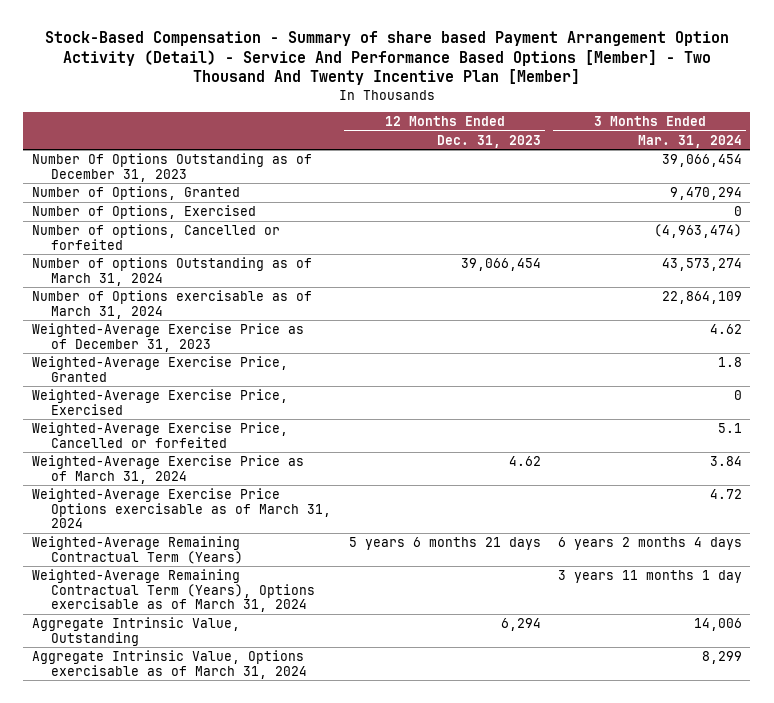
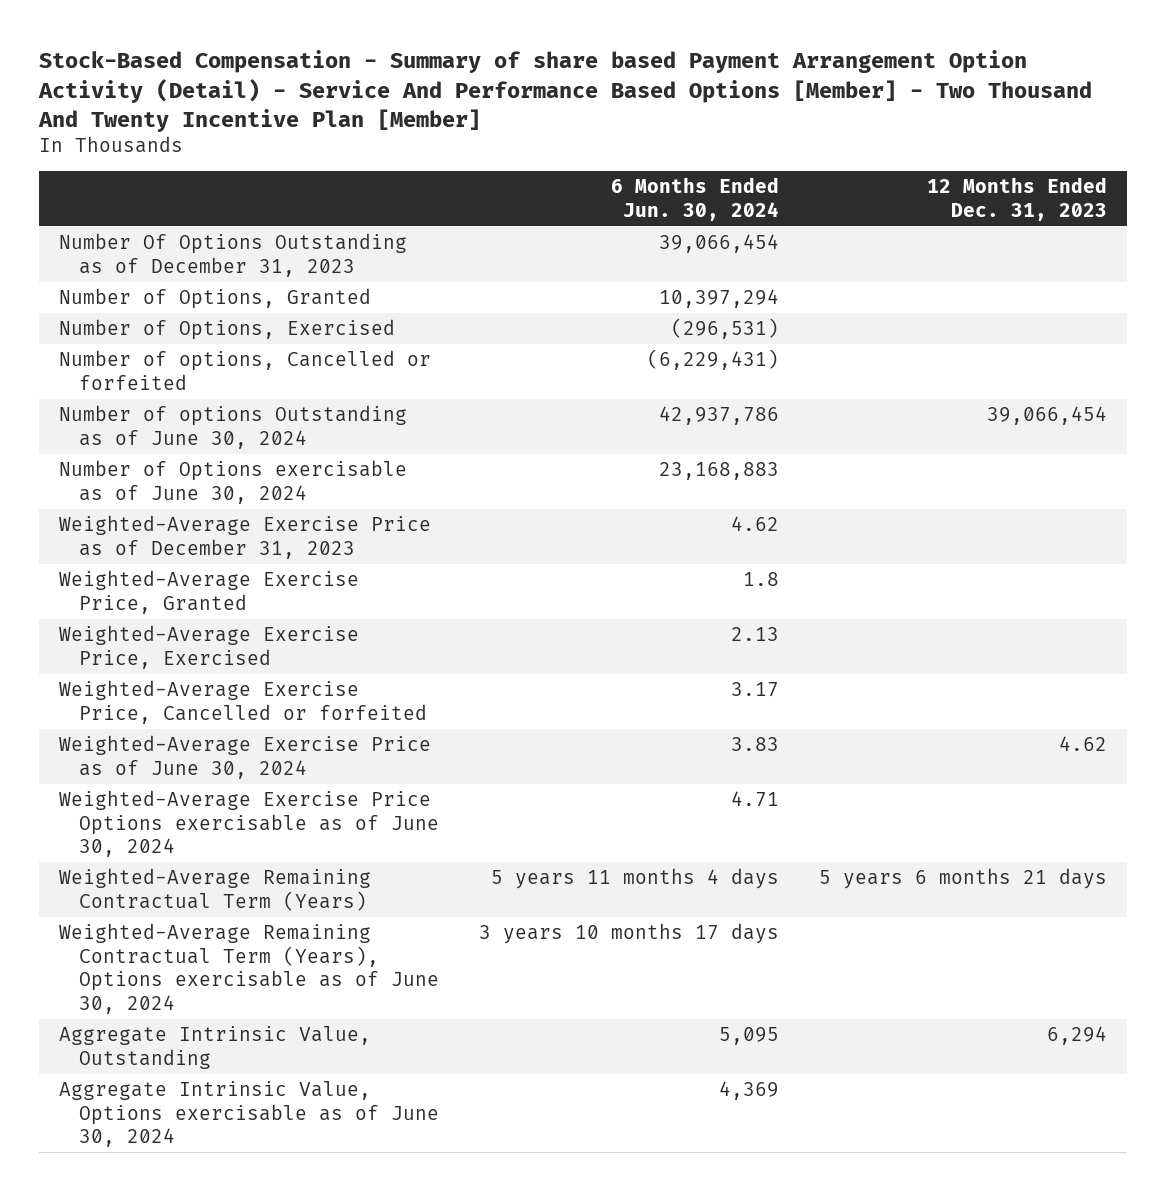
- | 12 Months Ended Dec. 31, 2023 | 3 Months Ended Mar. 31, 2024
+ | 6 Months Ended Jun. 30, 2024 | 12 Months Ended Dec. 31, 2023
- Number of options Outstanding as of March 31, 2024 | 39,066,454 | 43,573,274
- Number of Options exercisable as of March 31, 2024 | | 22,864,109
+ Number of options Outstanding as of June 30, 2024 | 42,937,786 | 39,066,454
+ Number of Options exercisable as of June 30, 2024 | 23,168,883 |
- Weighted-Average Exercise Price as of March 31, 2024 | 4.62 | 3.84
- Weighted-Average Exercise Price Options exercisable as of March 31, 2024 | | 4.72
+ Weighted-Average Exercise Price as of June 30, 2024 | 3.83 | 4.62
+ Weighted-Average Exercise Price Options exercisable as of June 30, 2024 | 4.71 |
- Weighted-Average Remaining Contractual Term (Years), Options exercisable as of March 31, 2024 | | 3 years 11 months 1 day
+ Weighted-Average Remaining Contractual Term (Years), Options exercisable as of June 30, 2024 | 3 years 10 months 17 days |
- Aggregate Intrinsic Value, Options exercisable as of March 31, 2024 | | 8,299
+ Aggregate Intrinsic Value, Options exercisable as of June 30, 2024 | 4,369 |

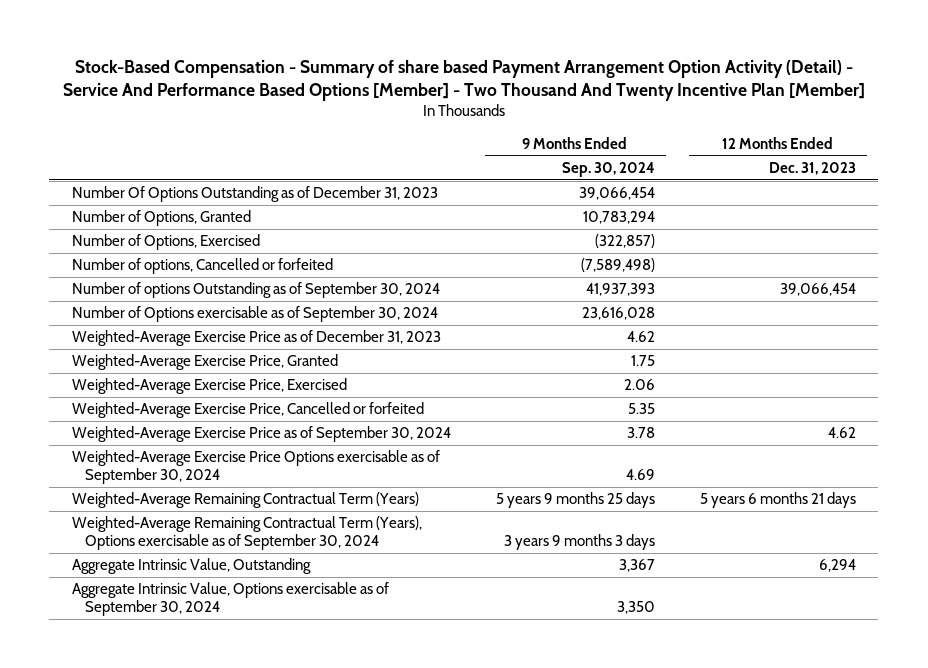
- | 6 Months Ended Jun. 30, 2024 | 12 Months Ended Dec. 31, 2023
+ | 9 Months Ended Sep. 30, 2024 | 12 Months Ended Dec. 31, 2023
- Number of options Outstanding as of June 30, 2024 | 42,937,786 | 39,066,454
- Number of Options exercisable as of June 30, 2024 | 23,168,883 |
+ Number of options Outstanding as of September 30, 2024 | 41,937,393 | 39,066,454
+ Number of Options exercisable as of September 30, 2024 | 23,616,028 |
- Weighted-Average Exercise Price as of June 30, 2024 | 3.83 | 4.62
- Weighted-Average Exercise Price Options exercisable as of June 30, 2024 | 4.71 |
+ Weighted-Average Exercise Price as of September 30, 2024 | 3.78 | 4.62
+ Weighted-Average Exercise Price Options exercisable as of September 30, 2024 | 4.69 |
- Weighted-Average Remaining Contractual Term (Years), Options exercisable as of June 30, 2024 | 3 years 10 months 17 days |
+ Weighted-Average Remaining Contractual Term (Years), Options exercisable as of September 30, 2024 | 3 years 9 months 3 days |
- Aggregate Intrinsic Value, Options exercisable as of June 30, 2024 | 4,369 |
+ Aggregate Intrinsic Value, Options exercisable as of September 30, 2024 | 3,350 |

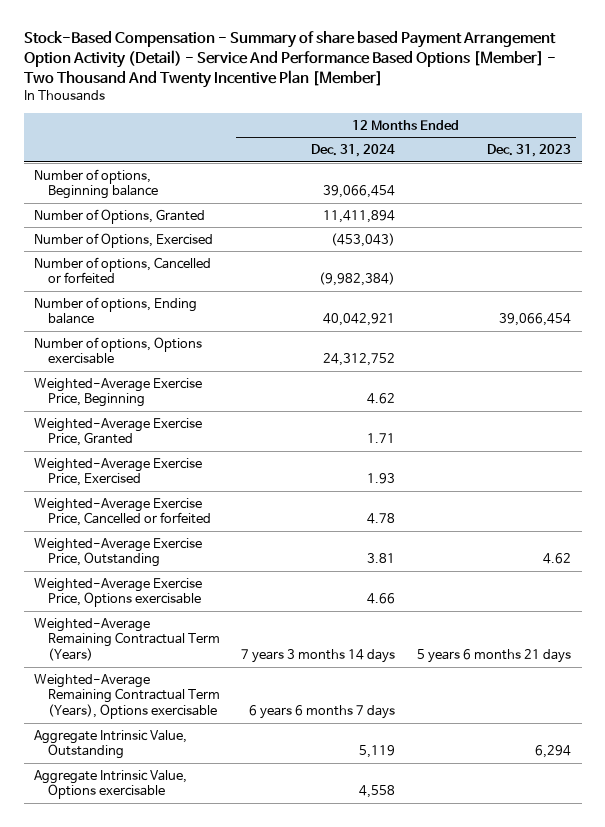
- | 9 Months Ended Sep. 30, 2024 | 12 Months Ended Dec. 31, 2023
+ | 12 Months Ended Dec. 31, 2024 | 12 Months Ended Dec. 31, 2023
- Number Of Options Outstanding as of December 31, 2023 | 39,066,454 |
+ Number of options, Beginning balance | 39,066,454 |
- Number of options Outstanding as of September 30, 2024 | 41,937,393 | 39,066,454
- Number of Options exercisable as of September 30, 2024 | 23,616,028 |
- Weighted-Average Exercise Price as of December 31, 2023 | 4.62 |
+ Number of options, Ending balance | 40,042,921 | 39,066,454
+ Number of options, Options exercisable | 24,312,752 |
+ Weighted-Average Exercise Price, Beginning | 4.62 |
- Weighted-Average Exercise Price as of September 30, 2024 | 3.78 | 4.62
- Weighted-Average Exercise Price Options exercisable as of September 30, 2024 | 4.69 |
+ Weighted-Average Exercise Price, Outstanding | 3.81 | 4.62
+ Weighted-Average Exercise Price, Options exercisable | 4.66 |
- Weighted-Average Remaining Contractual Term (Years), Options exercisable as of September 30, 2024 | 3 years 9 months 3 days |
+ Weighted-Average Remaining Contractual Term (Years), Options exercisable | 6 years 6 months 7 days |
- Aggregate Intrinsic Value, Options exercisable as of September 30, 2024 | 3,350 |
+ Aggregate Intrinsic Value, Options exercisable | 4,558 |

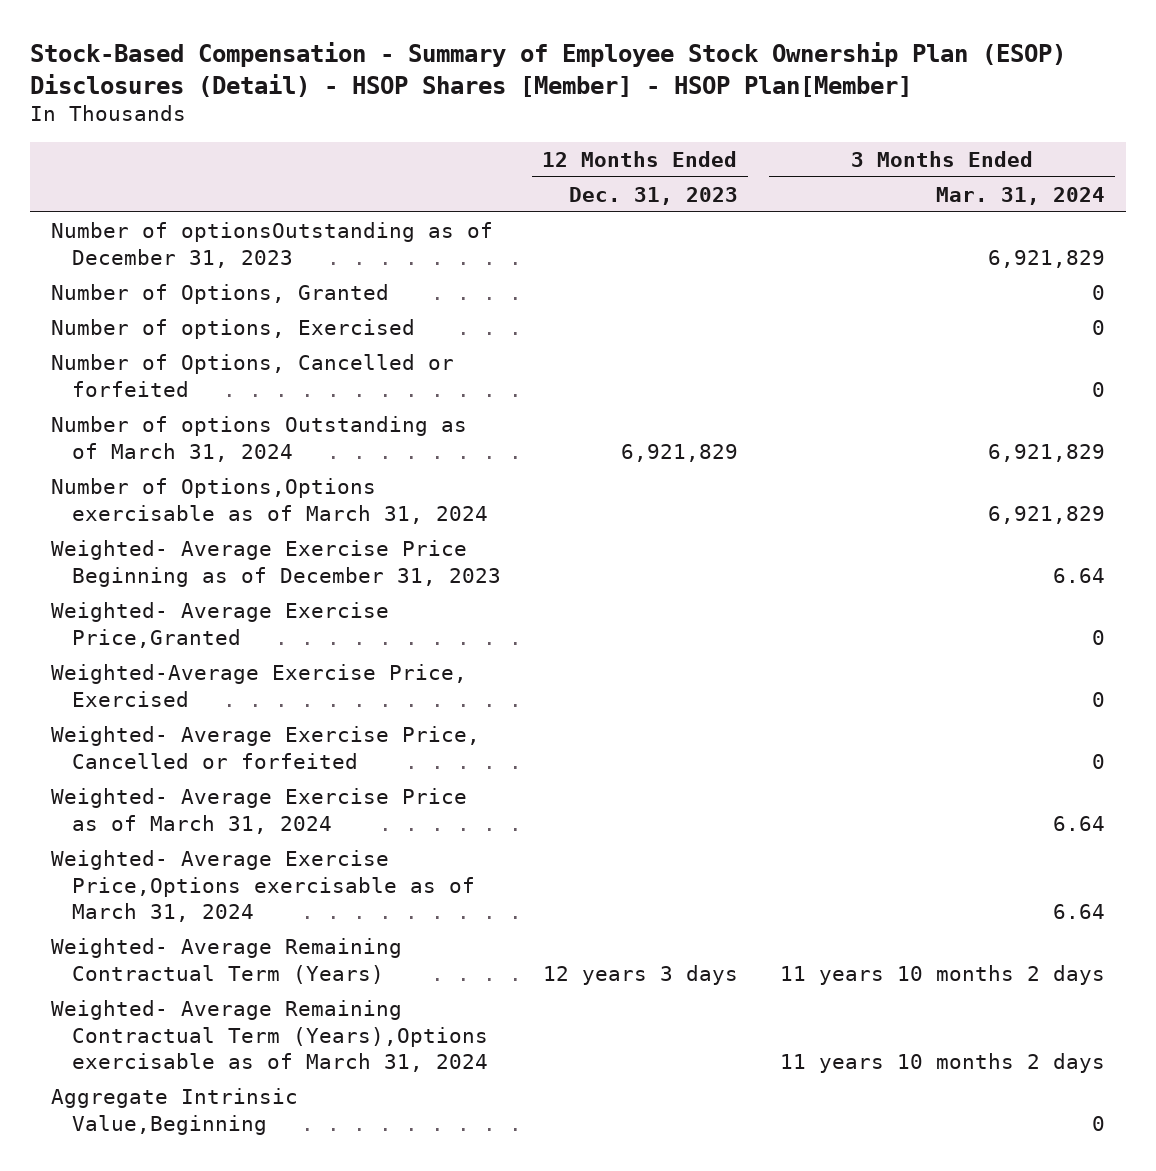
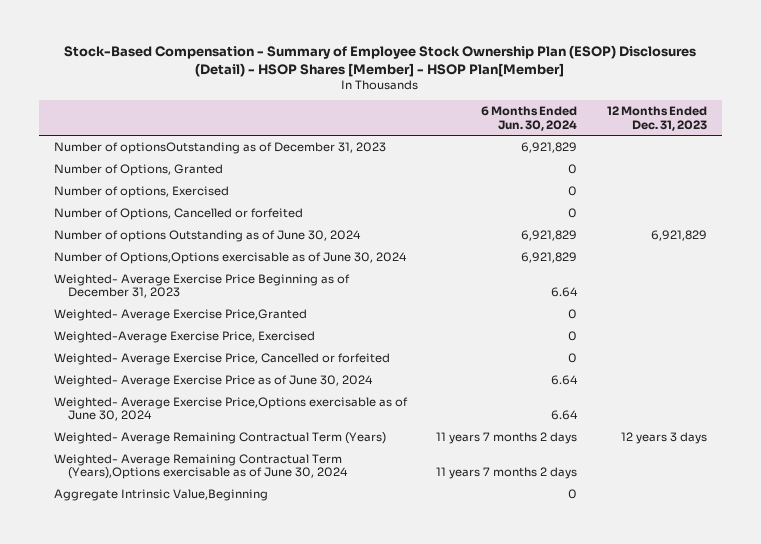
- | 12 Months Ended Dec. 31, 2023 | 3 Months Ended Mar. 31, 2024
+ | 6 Months Ended Jun. 30, 2024 | 12 Months Ended Dec. 31, 2023
- Number of options Outstanding as of March 31, 2024 | 6,921,829 | 6,921,829
- Number of Options,Options exercisable as of March 31, 2024 | | 6,921,829
+ Number of options Outstanding as of June 30, 2024 | 6,921,829 | 6,921,829
+ Number of Options,Options exercisable as of June 30, 2024 | 6,921,829 |
- Weighted- Average Exercise Price as of March 31, 2024 | | 6.64
- Weighted- Average Exercise Price,Options exercisable as of March 31, 2024 | | 6.64
+ Weighted- Average Exercise Price as of June 30, 2024 | 6.64 |
+ Weighted- Average Exercise Price,Options exercisable as of June 30, 2024 | 6.64 |
- Weighted- Average Remaining Contractual Term (Years),Options exercisable as of March 31, 2024 | | 11 years 10 months 2 days
+ Weighted- Average Remaining Contractual Term (Years),Options exercisable as of June 30, 2024 | 11 years 7 months 2 days |

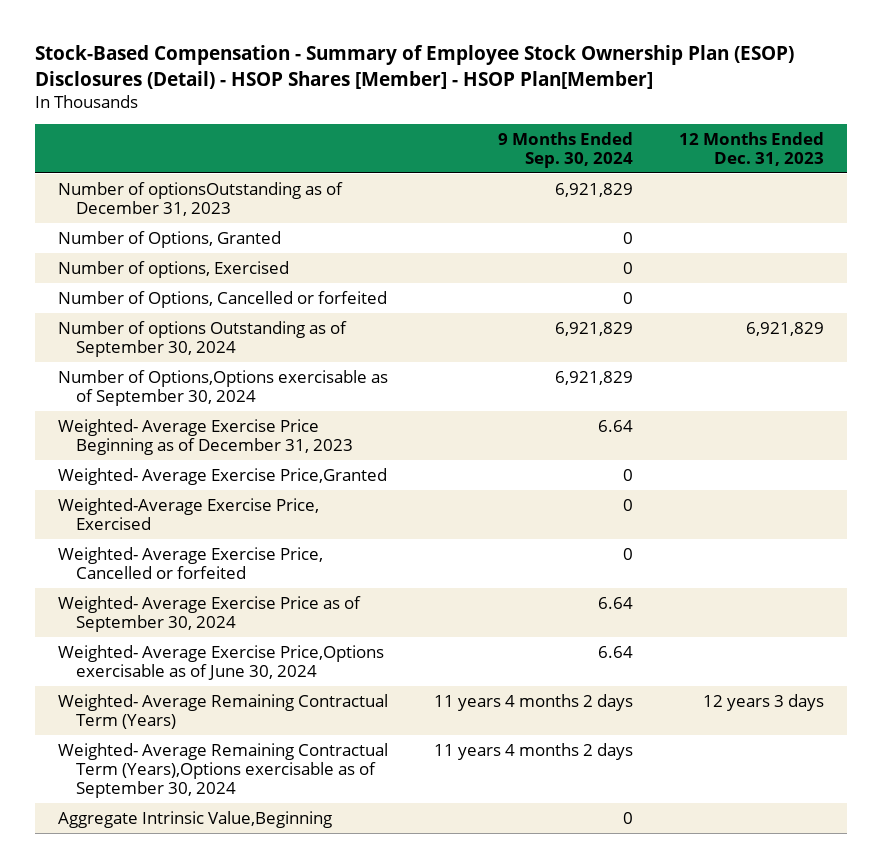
- | 6 Months Ended Jun. 30, 2024 | 12 Months Ended Dec. 31, 2023
+ | 9 Months Ended Sep. 30, 2024 | 12 Months Ended Dec. 31, 2023
- Number of options Outstanding as of June 30, 2024 | 6,921,829 | 6,921,829
- Number of Options,Options exercisable as of June 30, 2024 | 6,921,829 |
+ Number of options Outstanding as of September 30, 2024 | 6,921,829 | 6,921,829
+ Number of Options,Options exercisable as of September 30, 2024 | 6,921,829 |
- Weighted- Average Exercise Price as of June 30, 2024 | 6.64 |
+ Weighted- Average Exercise Price as of September 30, 2024 | 6.64 |
- Weighted- Average Remaining Contractual Term (Years),Options exercisable as of June 30, 2024 | 11 years 7 months 2 days |
+ Weighted- Average Remaining Contractual Term (Years),Options exercisable as of September 30, 2024 | 11 years 4 months 2 days |

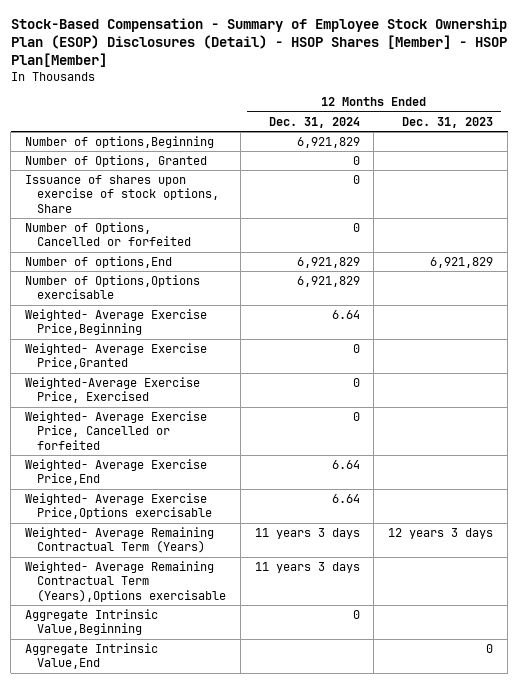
- | 9 Months Ended Sep. 30, 2024 | 12 Months Ended Dec. 31, 2023
+ | 12 Months Ended Dec. 31, 2024 | 12 Months Ended Dec. 31, 2023
- Number of optionsOutstanding as of December 31, 2023 | 6,921,829 |
+ Number of options,Beginning | 6,921,829 |
- Number of options, Exercised | 0 |
+ Issuance of shares upon exercise of stock options, Share | 0 |
- Number of options Outstanding as of September 30, 2024 | 6,921,829 | 6,921,829
- Number of Options,Options exercisable as of September 30, 2024 | 6,921,829 |
- Weighted- Average Exercise Price Beginning as of December 31, 2023 | 6.64 |
+ Number of options,End | 6,921,829 | 6,921,829
+ Number of Options,Options exercisable | 6,921,829 |
+ Weighted- Average Exercise Price,Beginning | 6.64 |
- Weighted- Average Exercise Price as of September 30, 2024 | 6.64 |
- Weighted- Average Exercise Price,Options exercisable as of June 30, 2024 | 6.64 |
+ Weighted- Average Exercise Price,End | 6.64 |
+ Weighted- Average Exercise Price,Options exercisable | 6.64 |
- Weighted- Average Remaining Contractual Term (Years),Options exercisable as of September 30, 2024 | 11 years 4 months 2 days |
+ Weighted- Average Remaining Contractual Term (Years),Options exercisable | 11 years 3 days |
+ Aggregate Intrinsic Value,End | | 0

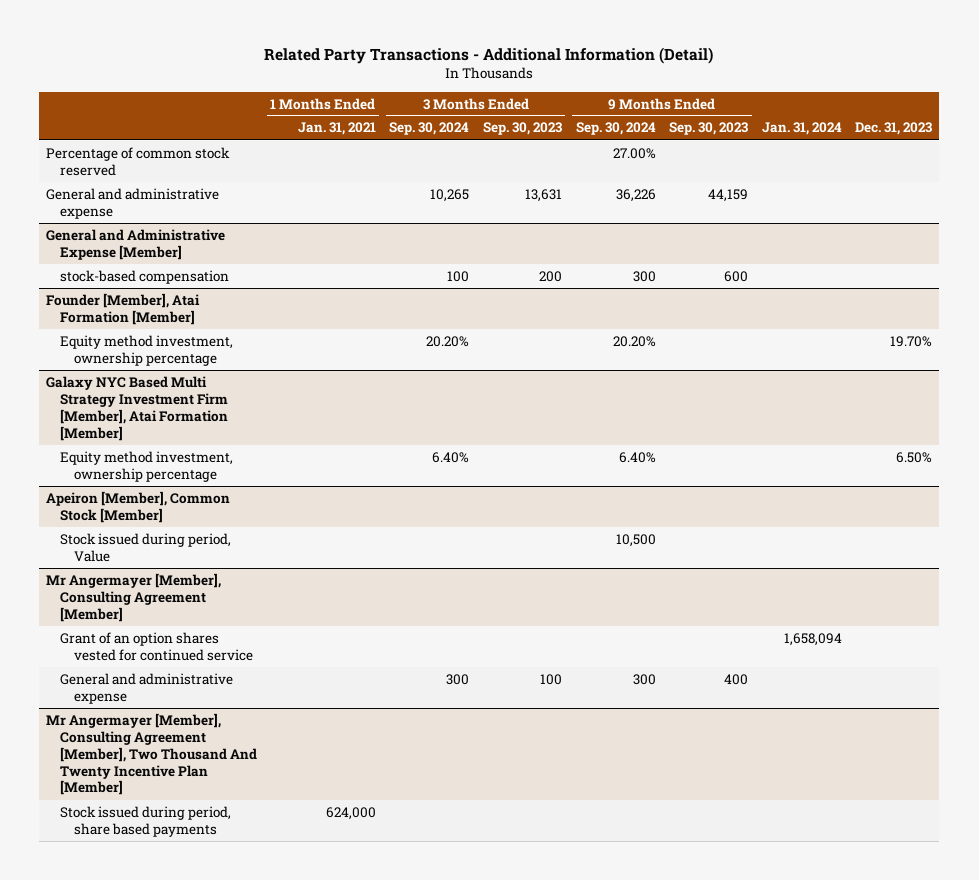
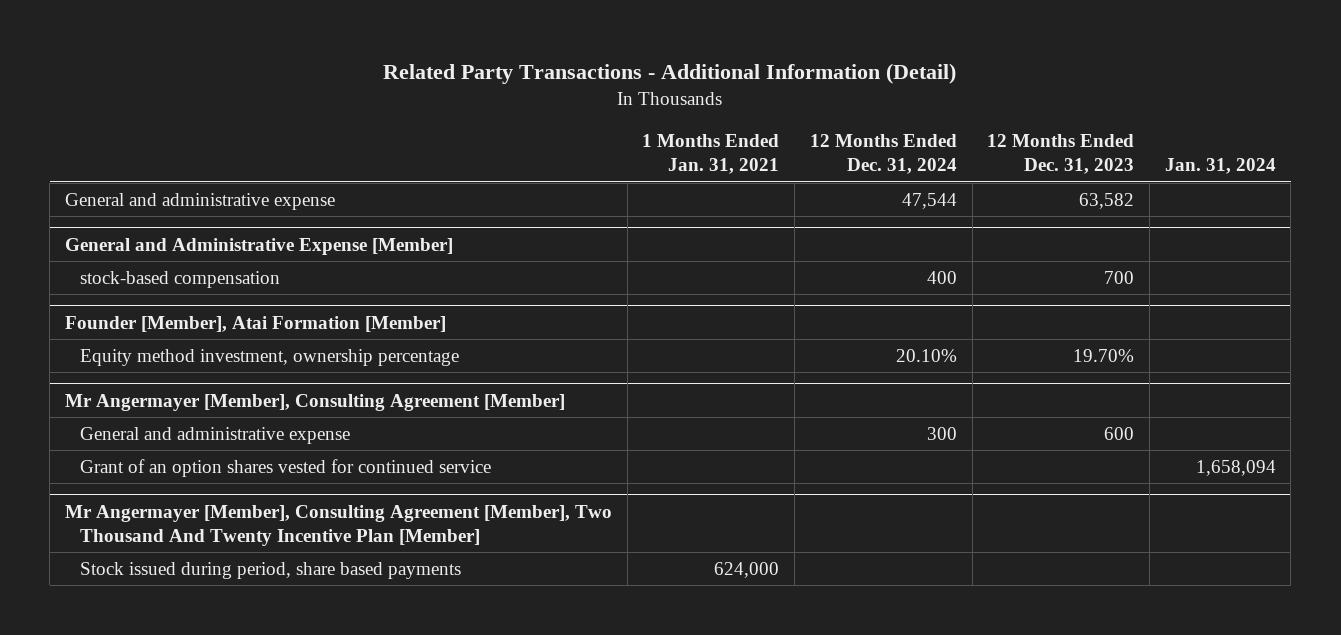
- | 1 Months Ended Jan. 31, 2021 | 3 Months Ended Sep. 30, 2024 | 3 Months Ended Sep. 30, 2023 | 9 Months Ended Sep. 30, 2024 | 9 Months Ended Sep. 30, 2023 | Jan. 31, 2024 | Dec. 31, 2023
+ | 1 Months Ended Jan. 31, 2021 | 12 Months Ended Dec. 31, 2024 | 12 Months Ended Dec. 31, 2023 | Jan. 31, 2024
- Percentage of common stock reserved | | | | 27.00% | | |
- Galaxy NYC Based Multi Strategy Investment Firm [Member], Atai Formation [Member]
- Equity method investment, ownership percentage | | 6.40% | | 6.40% | | | 6.50%
- Apeiron [Member], Common Stock [Member]
- Stock issued during period, Value | | | | 10,500 | | |
@ Mr Angermayer [Member], Consulting Agreement [Member]
moved down: Grant of an option shares vested for continued service | | | | 1,658,094

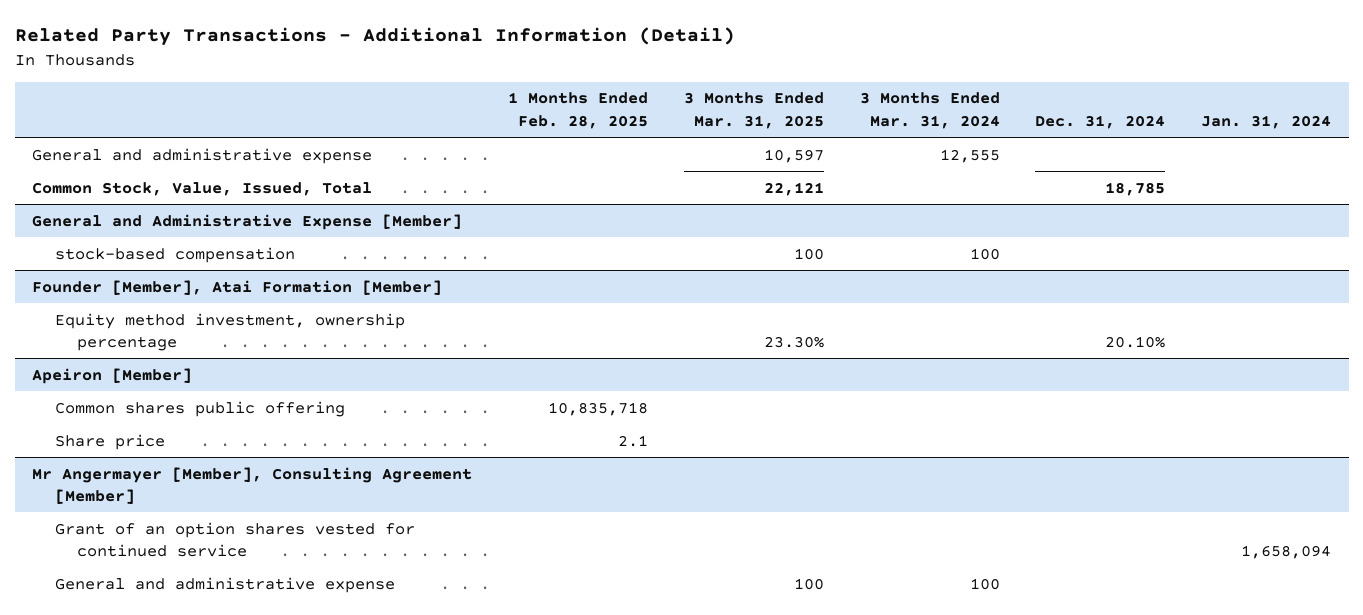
- | 1 Months Ended Jan. 31, 2021 | 12 Months Ended Dec. 31, 2024 | 12 Months Ended Dec. 31, 2023 | Jan. 31, 2024
+ | 1 Months Ended Feb. 28, 2025 | 3 Months Ended Mar. 31, 2025 | 3 Months Ended Mar. 31, 2024 | Dec. 31, 2024 | Jan. 31, 2024
+ Common Stock, Value, Issued, Total | | 22,121 | | 18,785 |
+ Apeiron [Member]
+ Common shares public offering | 10,835,718 | | | |
+ Share price | 2.1 | | | |
- Mr Angermayer [Member], Consulting Agreement [Member], Two Thousand And Twenty Incentive Plan [Member]
- Stock issued during period, share based payments | 624,000 | | |
@ Mr Angermayer [Member], Consulting Agreement [Member]
moved down: General and administrative expense | | 100 | 100 | |

